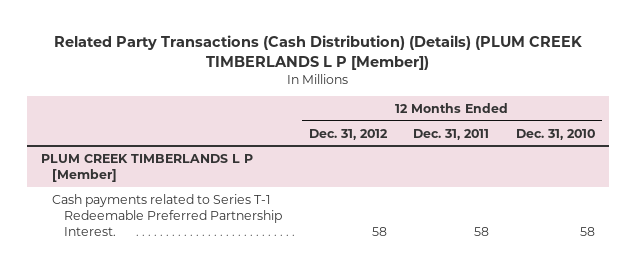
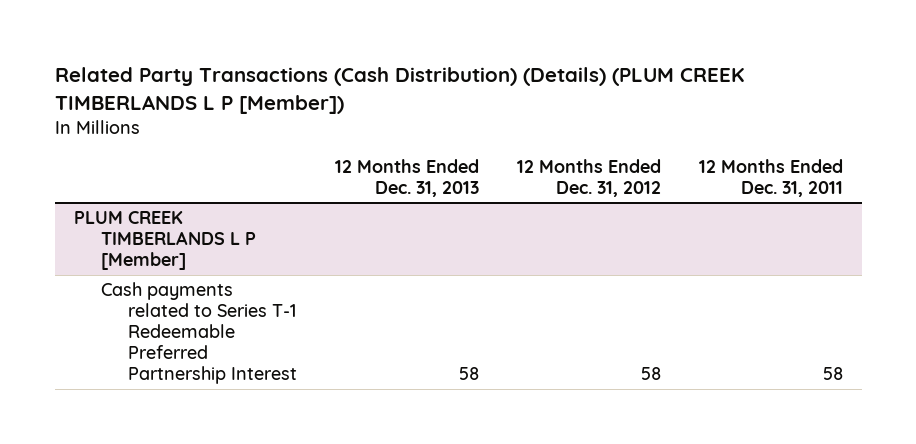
- | 12 Months Ended Dec. 31, 2012 | 12 Months Ended Dec. 31, 2011 | 12 Months Ended Dec. 31, 2010
+ | 12 Months Ended Dec. 31, 2013 | 12 Months Ended Dec. 31, 2012 | 12 Months Ended Dec. 31, 2011
@ PLUM CREEK TIMBERLANDS L P [Member]
- Cash payments related to Series T-1 Redeemable Preferred Partnership Interest. | 58 | 58 | 58
+ Cash payments related to Series T-1 Redeemable Preferred Partnership Interest | 58 | 58 | 58

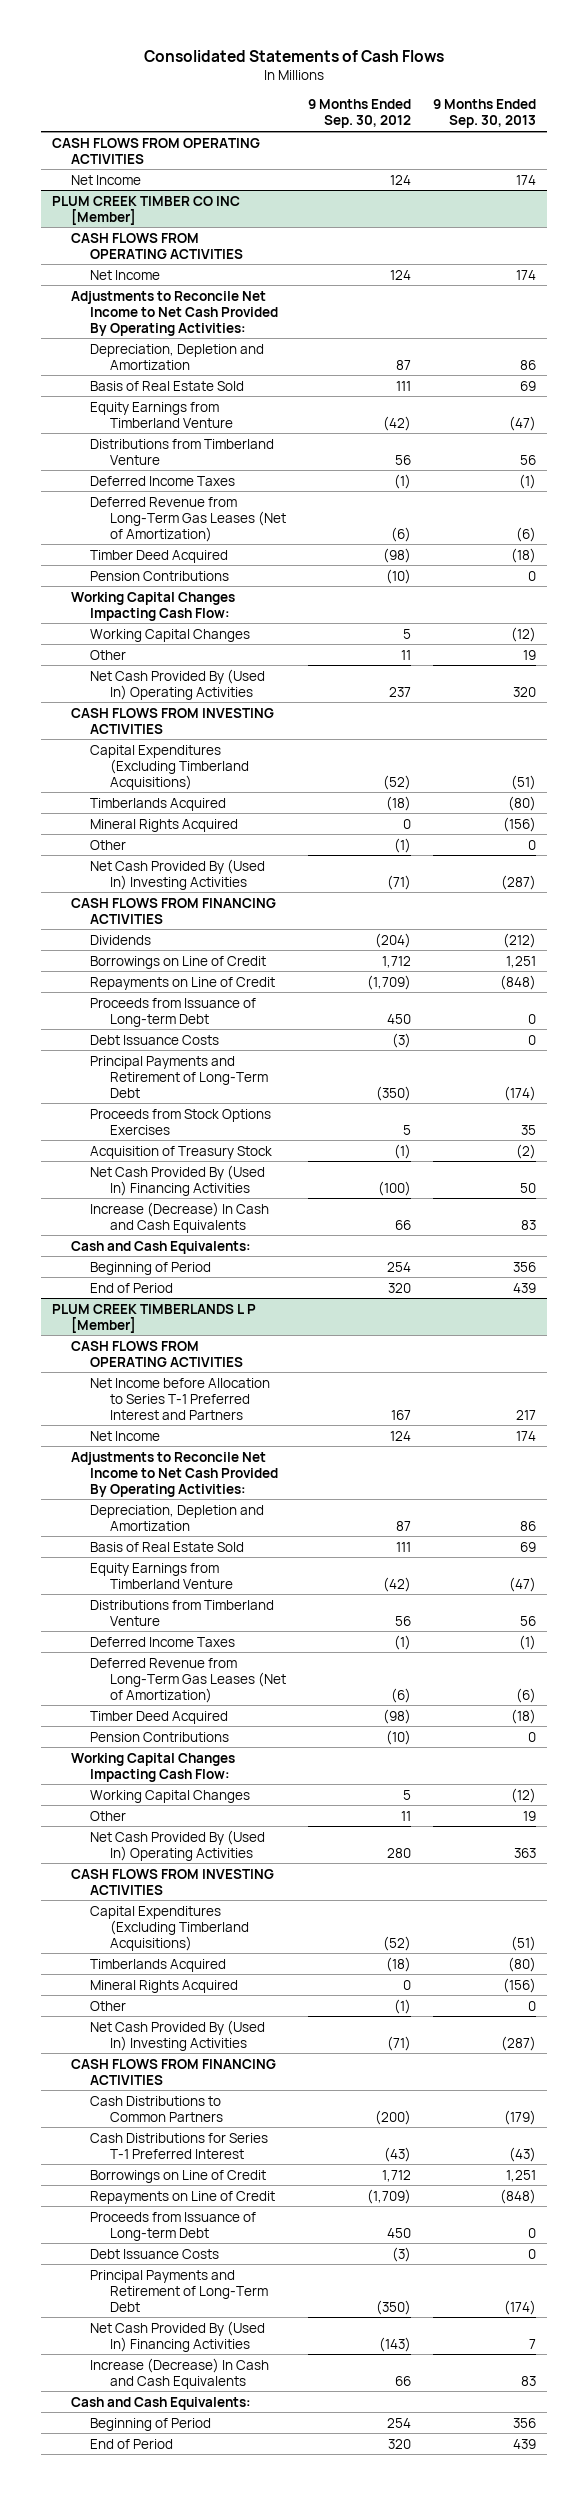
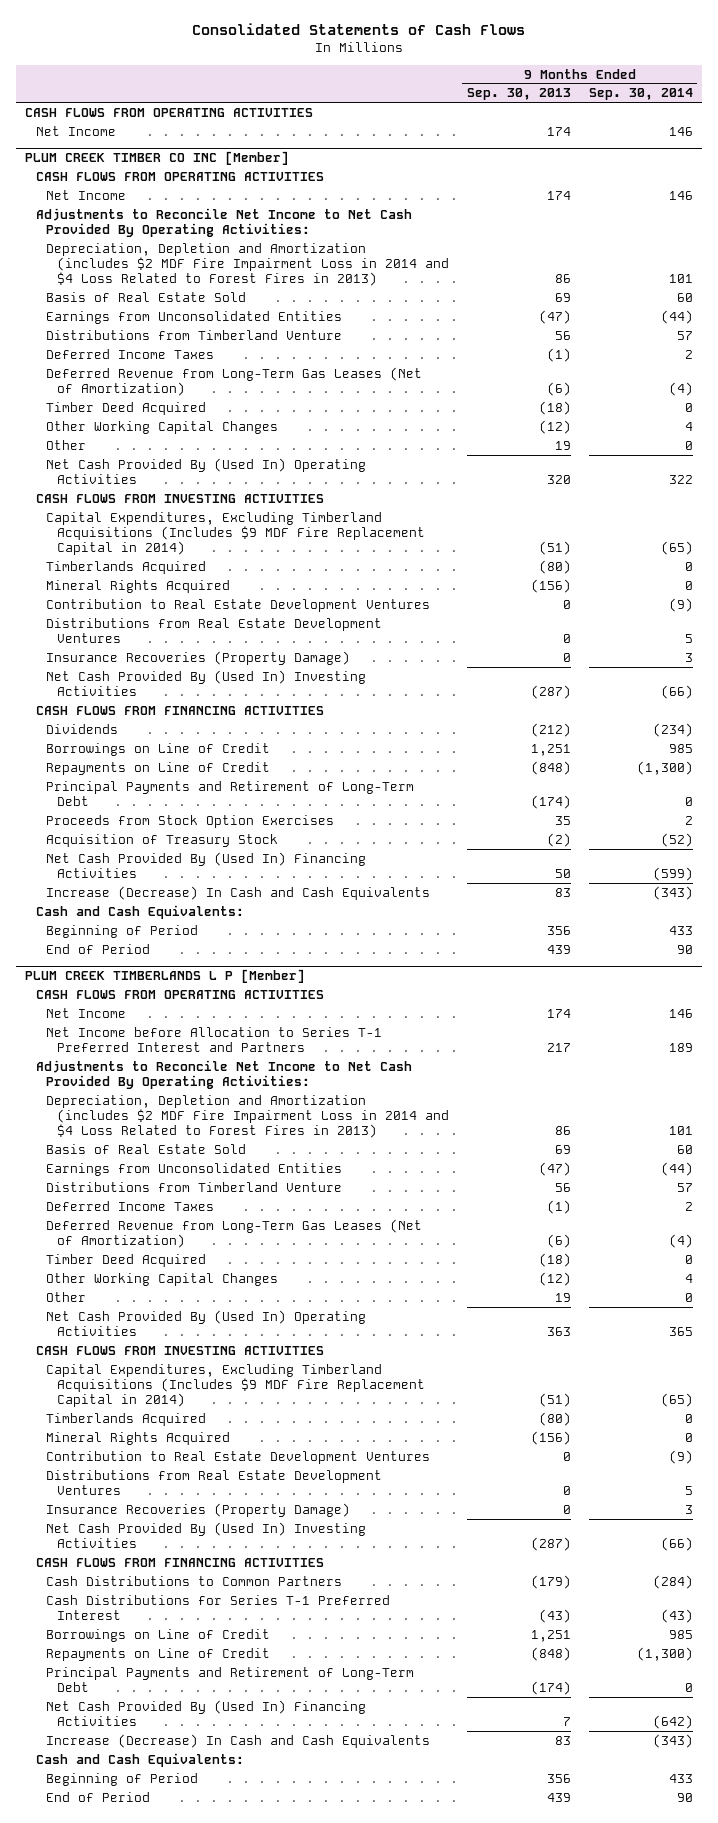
- | 9 Months Ended Sep. 30, 2012 | 9 Months Ended Sep. 30, 2013
+ | 9 Months Ended Sep. 30, 2013 | 9 Months Ended Sep. 30, 2014
@ PLUM CREEK TIMBER CO INC [Member]
- Depreciation, Depletion and Amortization | 87 | 86
+ Depreciation, Depletion and Amortization (includes $2 MDF Fire Impairment Loss in 2014 and $4 Loss Related to Forest Fires in 2013) | 86 | 101
- Equity Earnings from Timberland Venture | (42) | (47)
+ Earnings from Unconsolidated Entities | (47) | (44)
- Pension Contributions | (10) | 0
- Working Capital Changes Impacting Cash Flow:
- Working Capital Changes | 5 | (12)
+ Other Working Capital Changes | (12) | 4
- Capital Expenditures (Excluding Timberland Acquisitions) | (52) | (51)
+ Capital Expenditures, Excluding Timberland Acquisitions (Includes $9 MDF Fire Replacement Capital in 2014) | (51) | (65)
- Other | (1) | 0
+ Contribution to Real Estate Development Ventures | 0 | (9)
+ Distributions from Real Estate Development Ventures | 0 | 5
+ Insurance Recoveries (Property Damage) | 0 | 3
- Proceeds from Issuance of Long-term Debt | 450 | 0
- Debt Issuance Costs | (3) | 0
- Proceeds from Stock Options Exercises | 5 | 35
+ Proceeds from Stock Option Exercises | 35 | 2
@ PLUM CREEK TIMBERLANDS L P [Member]
moved down: Net Income before Allocation to Series T-1 Preferred Interest and Partners | 217 | 189
- Depreciation, Depletion and Amortization | 87 | 86
+ Depreciation, Depletion and Amortization (includes $2 MDF Fire Impairment Loss in 2014 and $4 Loss Related to Forest Fires in 2013) | 86 | 101
- Equity Earnings from Timberland Venture | (42) | (47)
+ Earnings from Unconsolidated Entities | (47) | (44)
- Pension Contributions | (10) | 0
- Working Capital Changes Impacting Cash Flow:
- Working Capital Changes | 5 | (12)
+ Other Working Capital Changes | (12) | 4
- Capital Expenditures (Excluding Timberland Acquisitions) | (52) | (51)
+ Capital Expenditures, Excluding Timberland Acquisitions (Includes $9 MDF Fire Replacement Capital in 2014) | (51) | (65)
- Other | (1) | 0
+ Contribution to Real Estate Development Ventures | 0 | (9)
+ Distributions from Real Estate Development Ventures | 0 | 5
+ Insurance Recoveries (Property Damage) | 0 | 3
- Proceeds from Issuance of Long-term Debt | 450 | 0
- Debt Issuance Costs | (3) | 0

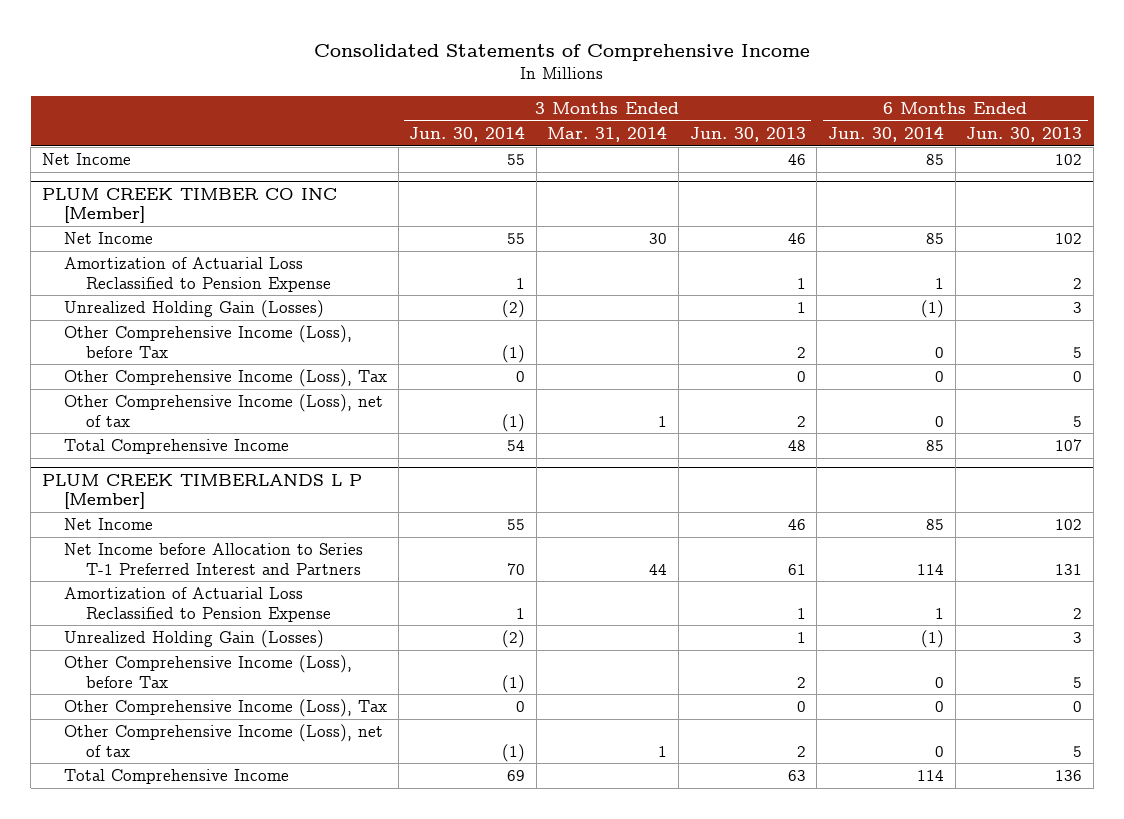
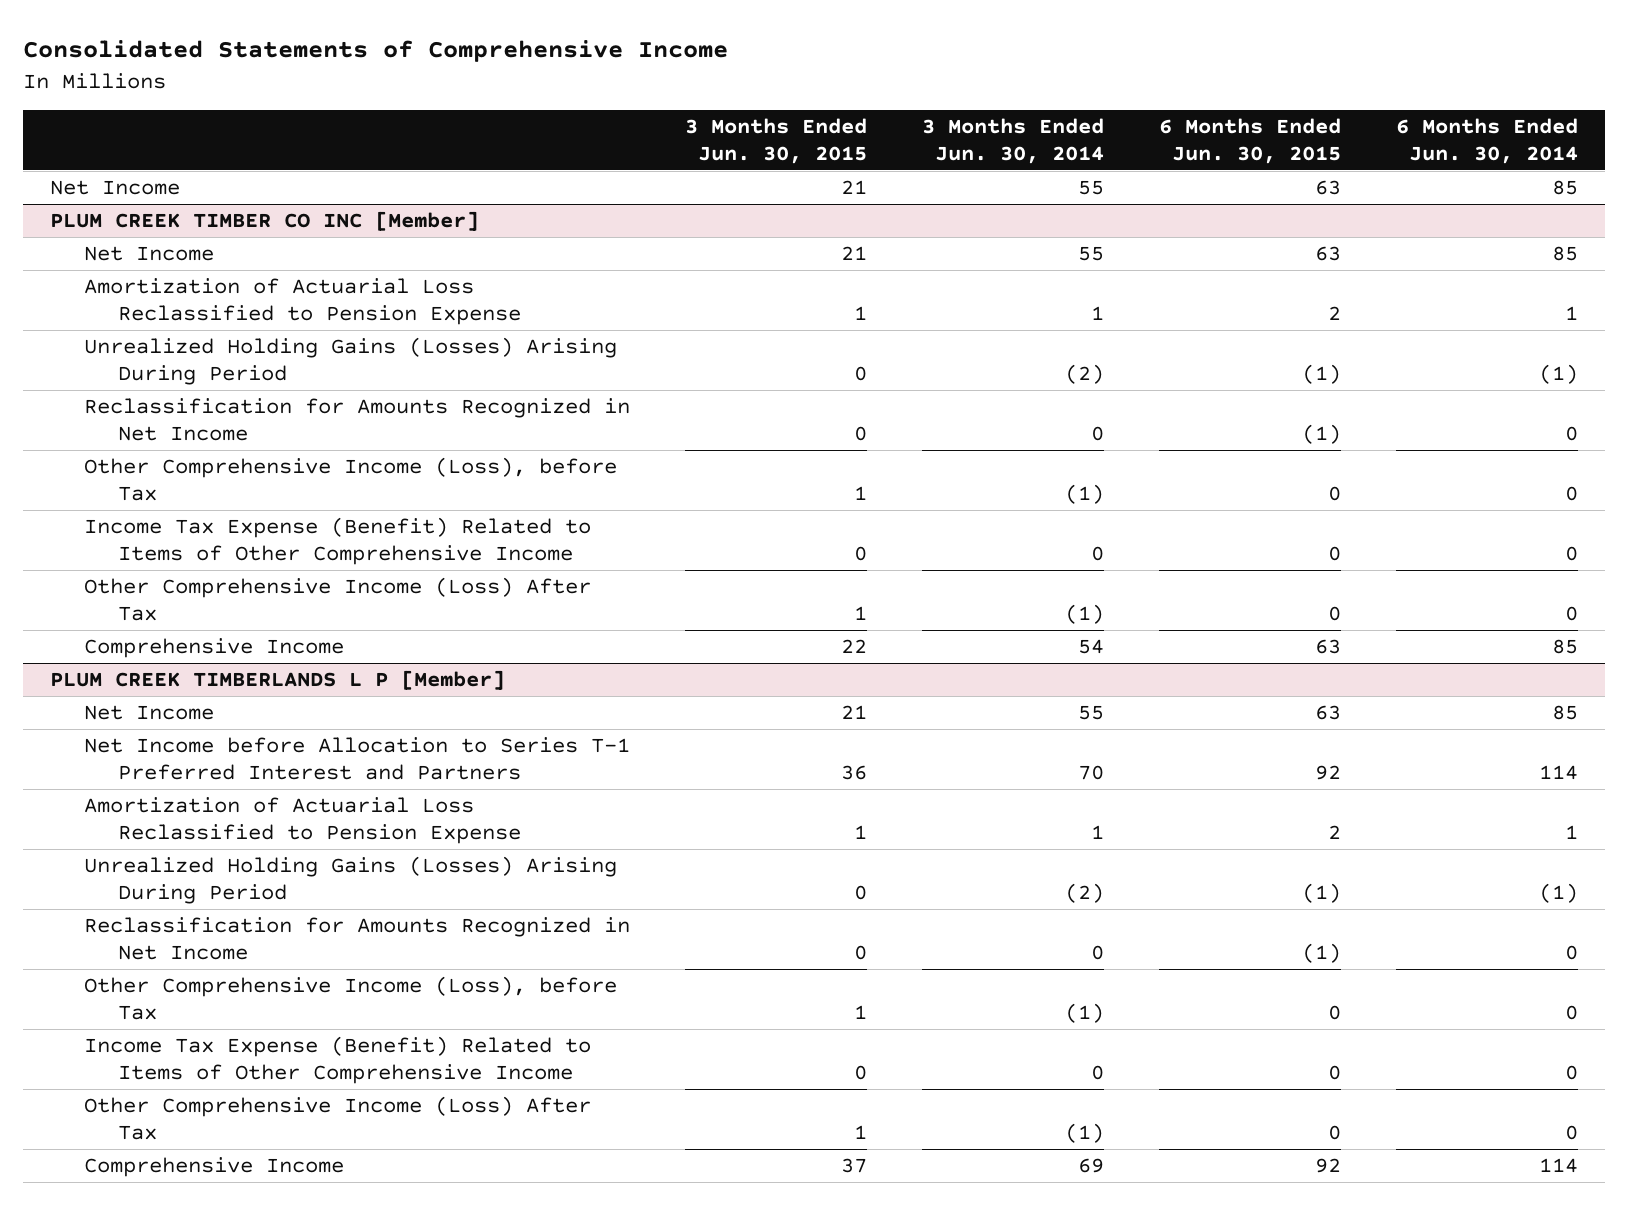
- | 3 Months Ended Jun. 30, 2014 | 3 Months Ended Mar. 31, 2014 | 3 Months Ended Jun. 30, 2013 | 6 Months Ended Jun. 30, 2014 | 6 Months Ended Jun. 30, 2013
+ | 3 Months Ended Jun. 30, 2015 | 3 Months Ended Jun. 30, 2014 | 6 Months Ended Jun. 30, 2015 | 6 Months Ended Jun. 30, 2014
@ PLUM CREEK TIMBER CO INC [Member]
- Unrealized Holding Gain (Losses) | (2) | | 1 | (1) | 3
+ Unrealized Holding Gains (Losses) Arising During Period | 0 | (2) | (1) | (1)
+ Reclassification for Amounts Recognized in Net Income | 0 | 0 | (1) | 0
- Other Comprehensive Income (Loss), Tax | 0 | | 0 | 0 | 0
- Other Comprehensive Income (Loss), net of tax | (1) | 1 | 2 | 0 | 5
- Total Comprehensive Income | 54 | | 48 | 85 | 107
+ Income Tax Expense (Benefit) Related to Items of Other Comprehensive Income | 0 | 0 | 0 | 0
+ Other Comprehensive Income (Loss) After Tax | 1 | (1) | 0 | 0
+ Comprehensive Income | 22 | 54 | 63 | 85
@ PLUM CREEK TIMBERLANDS L P [Member]
- Unrealized Holding Gain (Losses) | (2) | | 1 | (1) | 3
+ Unrealized Holding Gains (Losses) Arising During Period | 0 | (2) | (1) | (1)
+ Reclassification for Amounts Recognized in Net Income | 0 | 0 | (1) | 0
- Other Comprehensive Income (Loss), Tax | 0 | | 0 | 0 | 0
- Other Comprehensive Income (Loss), net of tax | (1) | 1 | 2 | 0 | 5
- Total Comprehensive Income | 69 | | 63 | 114 | 136
+ Income Tax Expense (Benefit) Related to Items of Other Comprehensive Income | 0 | 0 | 0 | 0
+ Other Comprehensive Income (Loss) After Tax | 1 | (1) | 0 | 0
+ Comprehensive Income | 37 | 69 | 92 | 114

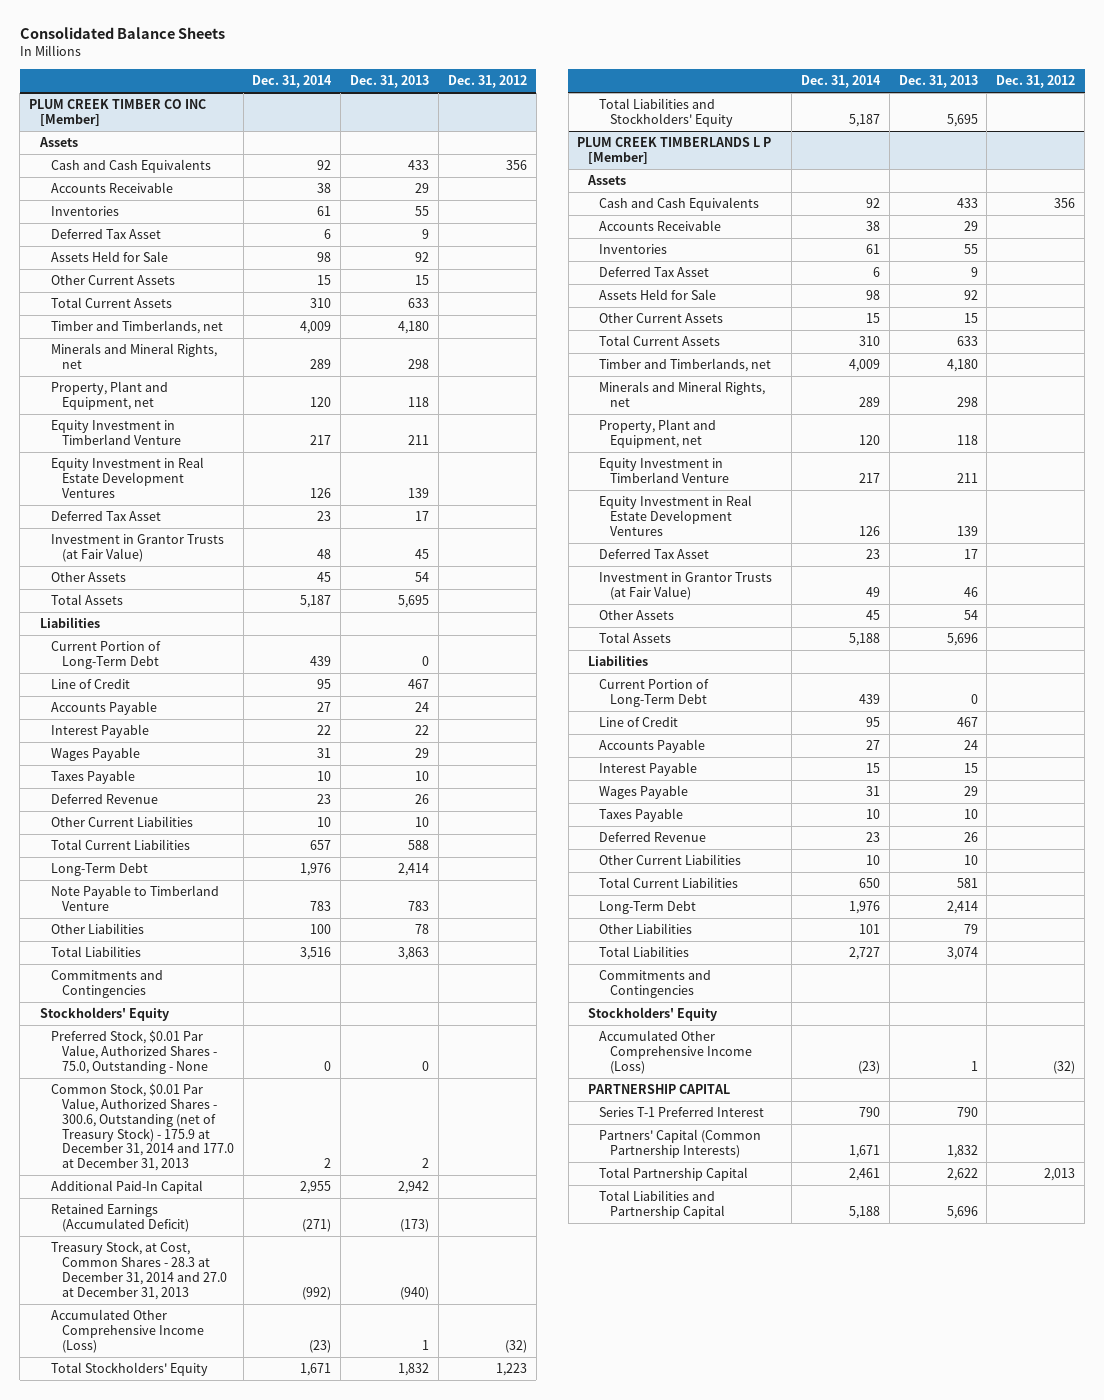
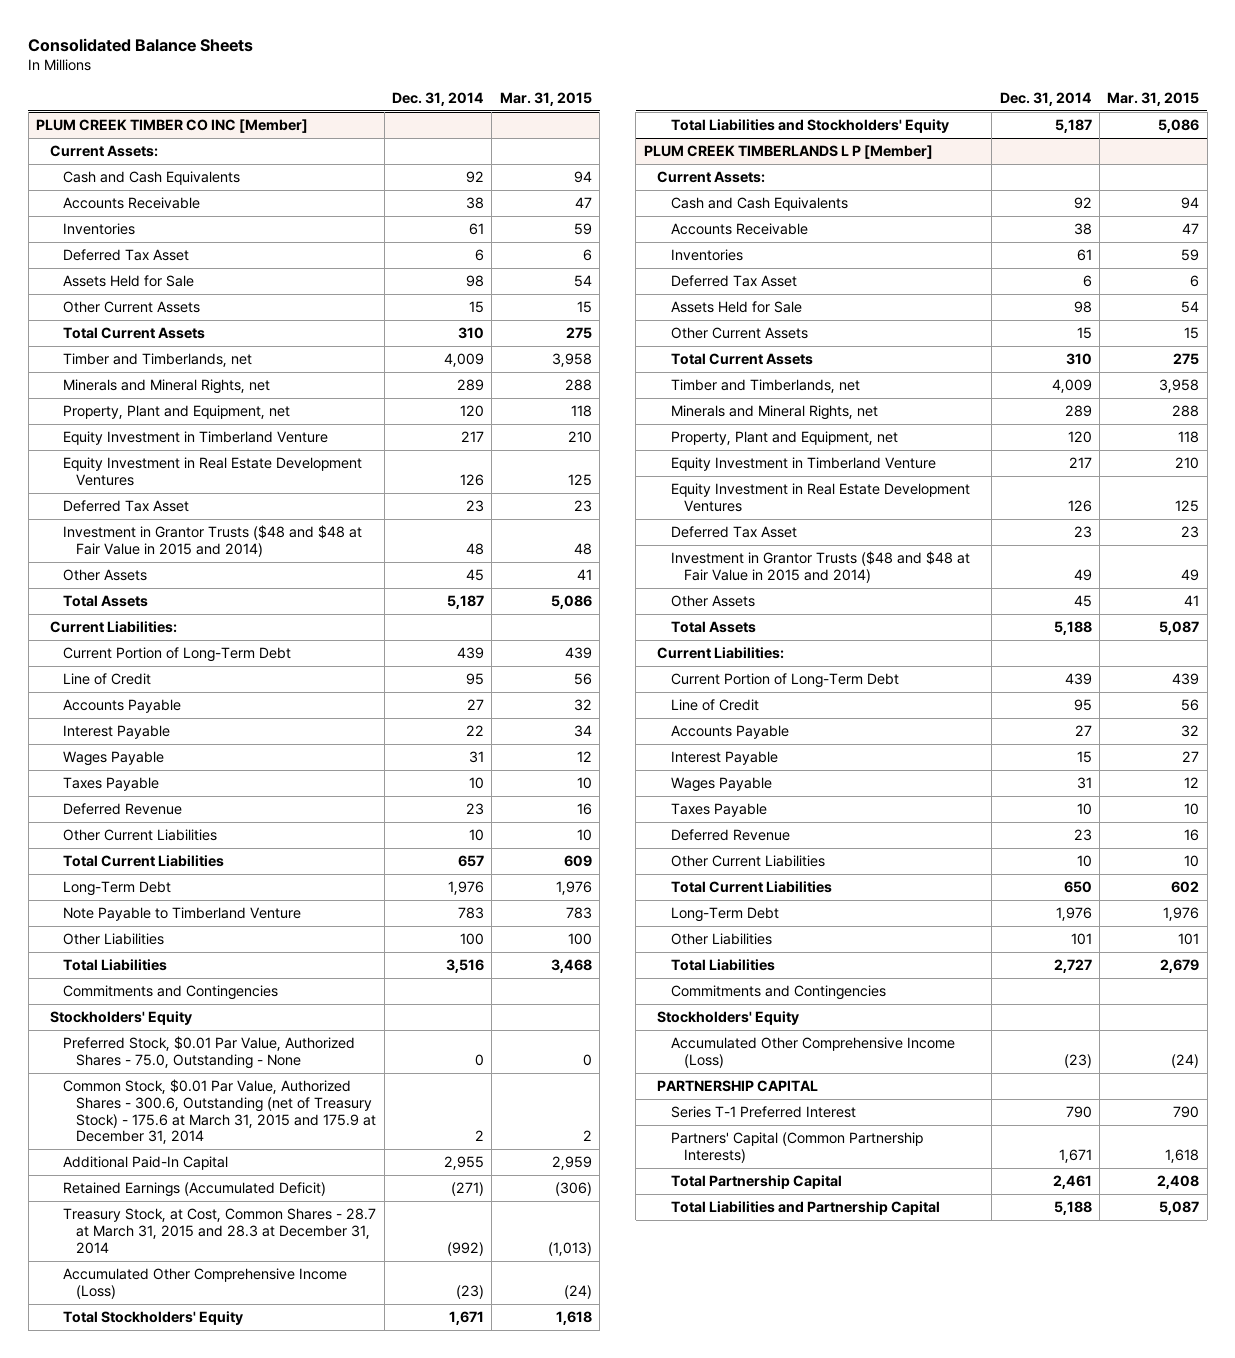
- | Dec. 31, 2014 | Dec. 31, 2013 | Dec. 31, 2012
+ | Dec. 31, 2014 | Mar. 31, 2015
@ PLUM CREEK TIMBER CO INC [Member]
- Assets
+ Current Assets:
- Investment in Grantor Trusts (at Fair Value) | 48 | 45 |
+ Investment in Grantor Trusts ($48 and $48 at Fair Value in 2015 and 2014) | 48 | 48
- Liabilities
+ Current Liabilities:
- Common Stock, $0.01 Par Value, Authorized Shares - 300.6, Outstanding (net of Treasury Stock) - 175.9 at December 31, 2014 and 177.0 at December 31, 2013 | 2 | 2 |
+ Common Stock, $0.01 Par Value, Authorized Shares - 300.6, Outstanding (net of Treasury Stock) - 175.6 at March 31, 2015 and 175.9 at December 31, 2014 | 2 | 2
- Treasury Stock, at Cost, Common Shares - 28.3 at December 31, 2014 and 27.0 at December 31, 2013 | (992) | (940) |
+ Treasury Stock, at Cost, Common Shares - 28.7 at March 31, 2015 and 28.3 at December 31, 2014 | (992) | (1,013)
@ PLUM CREEK TIMBERLANDS L P [Member]
- Assets
+ Current Assets:
- Investment in Grantor Trusts (at Fair Value) | 49 | 46 |
+ Investment in Grantor Trusts ($48 and $48 at Fair Value in 2015 and 2014) | 49 | 49
- Liabilities
+ Current Liabilities:

